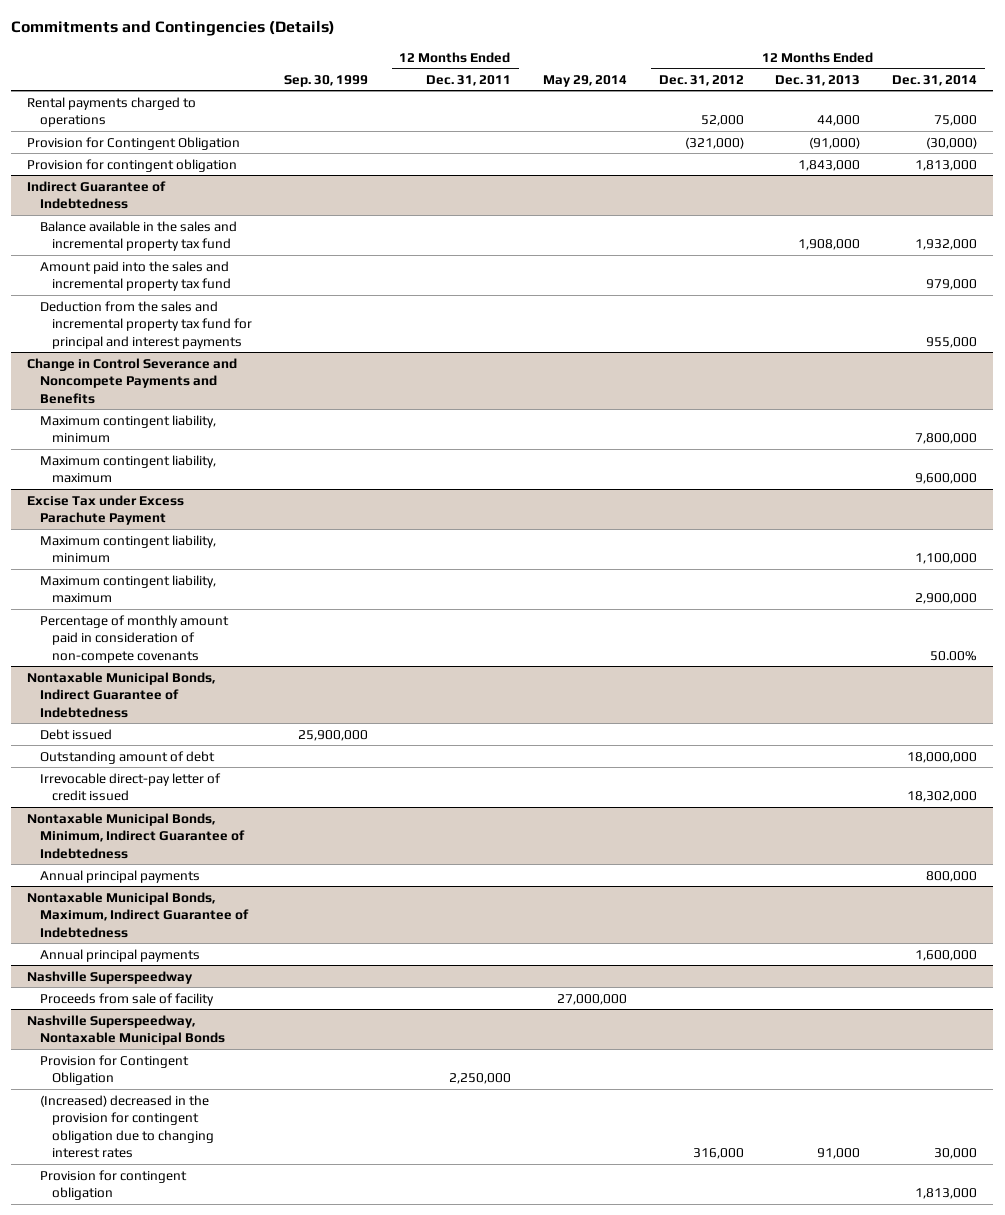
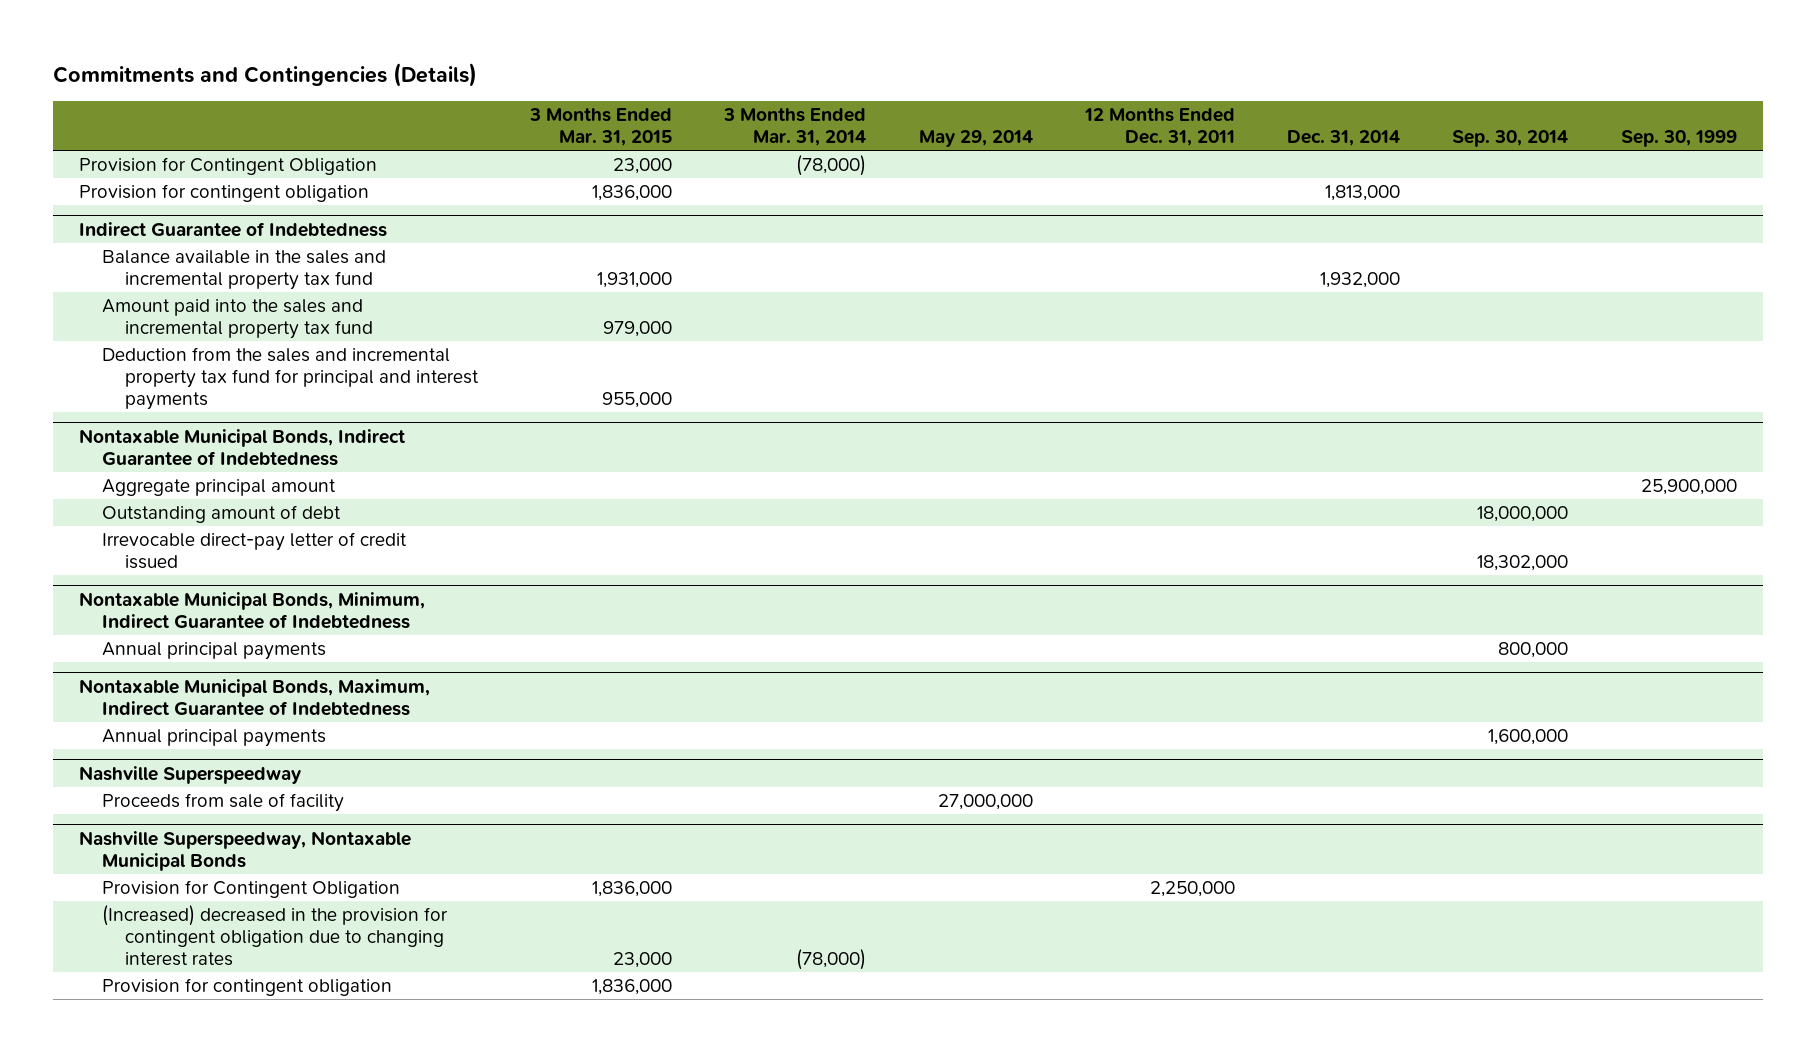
- | Sep. 30, 1999 | 12 Months Ended Dec. 31, 2011 | May 29, 2014 | 12 Months Ended Dec. 31, 2012 | 12 Months Ended Dec. 31, 2013 | 12 Months Ended Dec. 31, 2014
+ | 3 Months Ended Mar. 31, 2015 | 3 Months Ended Mar. 31, 2014 | May 29, 2014 | 12 Months Ended Dec. 31, 2011 | Dec. 31, 2014 | Sep. 30, 2014 | Sep. 30, 1999
- Rental payments charged to operations | | | | 52,000 | 44,000 | 75,000
- Change in Control Severance and Noncompete Payments and Benefits
- Maximum contingent liability, minimum | | | | | | 7,800,000
- Maximum contingent liability, maximum | | | | | | 9,600,000
- Excise Tax under Excess Parachute Payment
- Maximum contingent liability, minimum | | | | | | 1,100,000
- Maximum contingent liability, maximum | | | | | | 2,900,000
- Percentage of monthly amount paid in consideration of non-compete covenants | | | | | | 50.00%
@ Nontaxable Municipal Bonds, Indirect Guarantee of Indebtedness
- Debt issued | 25,900,000 | | | | |
+ Aggregate principal amount | | | | | | | 25,900,000

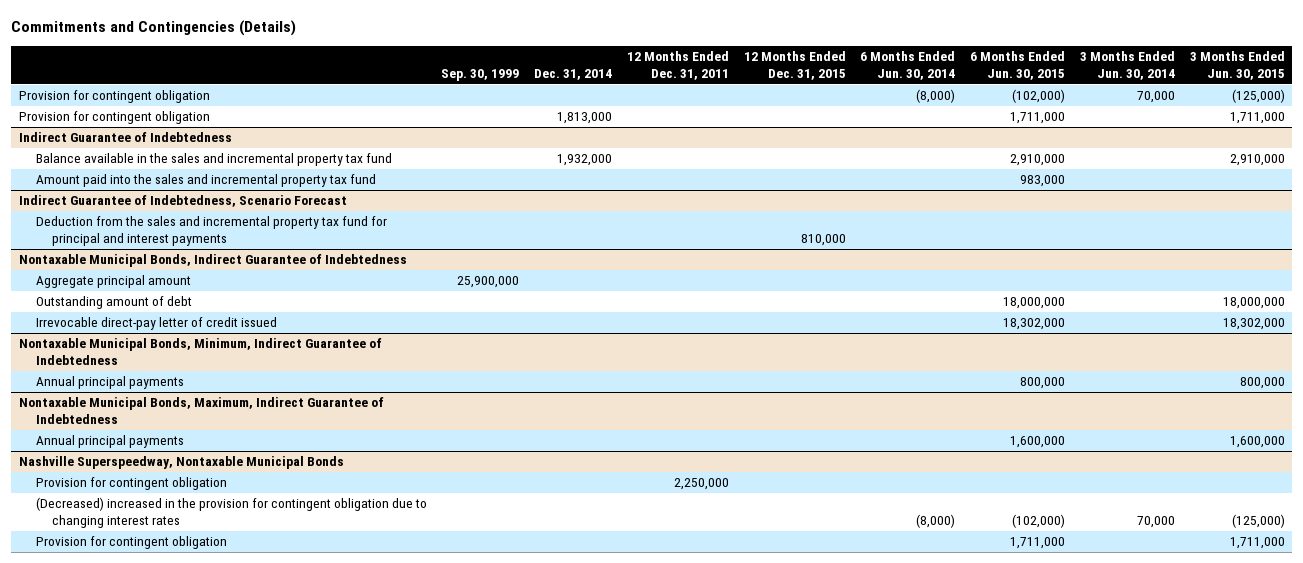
- | 3 Months Ended Mar. 31, 2015 | 3 Months Ended Mar. 31, 2014 | May 29, 2014 | 12 Months Ended Dec. 31, 2011 | Dec. 31, 2014 | Sep. 30, 2014 | Sep. 30, 1999
+ | Sep. 30, 1999 | Dec. 31, 2014 | 12 Months Ended Dec. 31, 2011 | 12 Months Ended Dec. 31, 2015 | 6 Months Ended Jun. 30, 2014 | 6 Months Ended Jun. 30, 2015 | 3 Months Ended Jun. 30, 2014 | 3 Months Ended Jun. 30, 2015
- Provision for Contingent Obligation | 23,000 | (78,000) | | | | |
+ Provision for contingent obligation | | | | | (8,000) | (102,000) | 70,000 | (125,000)
@ Indirect Guarantee of Indebtedness
- Deduction from the sales and incremental property tax fund for principal and interest payments | 955,000 | | | | | |
+ Indirect Guarantee of Indebtedness, Scenario Forecast
+ Deduction from the sales and incremental property tax fund for principal and interest payments | | | | 810,000 | | | |
- Nashville Superspeedway
- Proceeds from sale of facility | | | 27,000,000 | | | |
@ Nashville Superspeedway, Nontaxable Municipal Bonds
- Provision for Contingent Obligation | 1,836,000 | | | 2,250,000 | | |
- (Increased) decreased in the provision for contingent obligation due to changing interest rates | 23,000 | (78,000) | | | | |
+ Provision for contingent obligation | | | 2,250,000 | | | | |
+ (Decreased) increased in the provision for contingent obligation due to changing interest rates | | | | | (8,000) | (102,000) | 70,000 | (125,000)

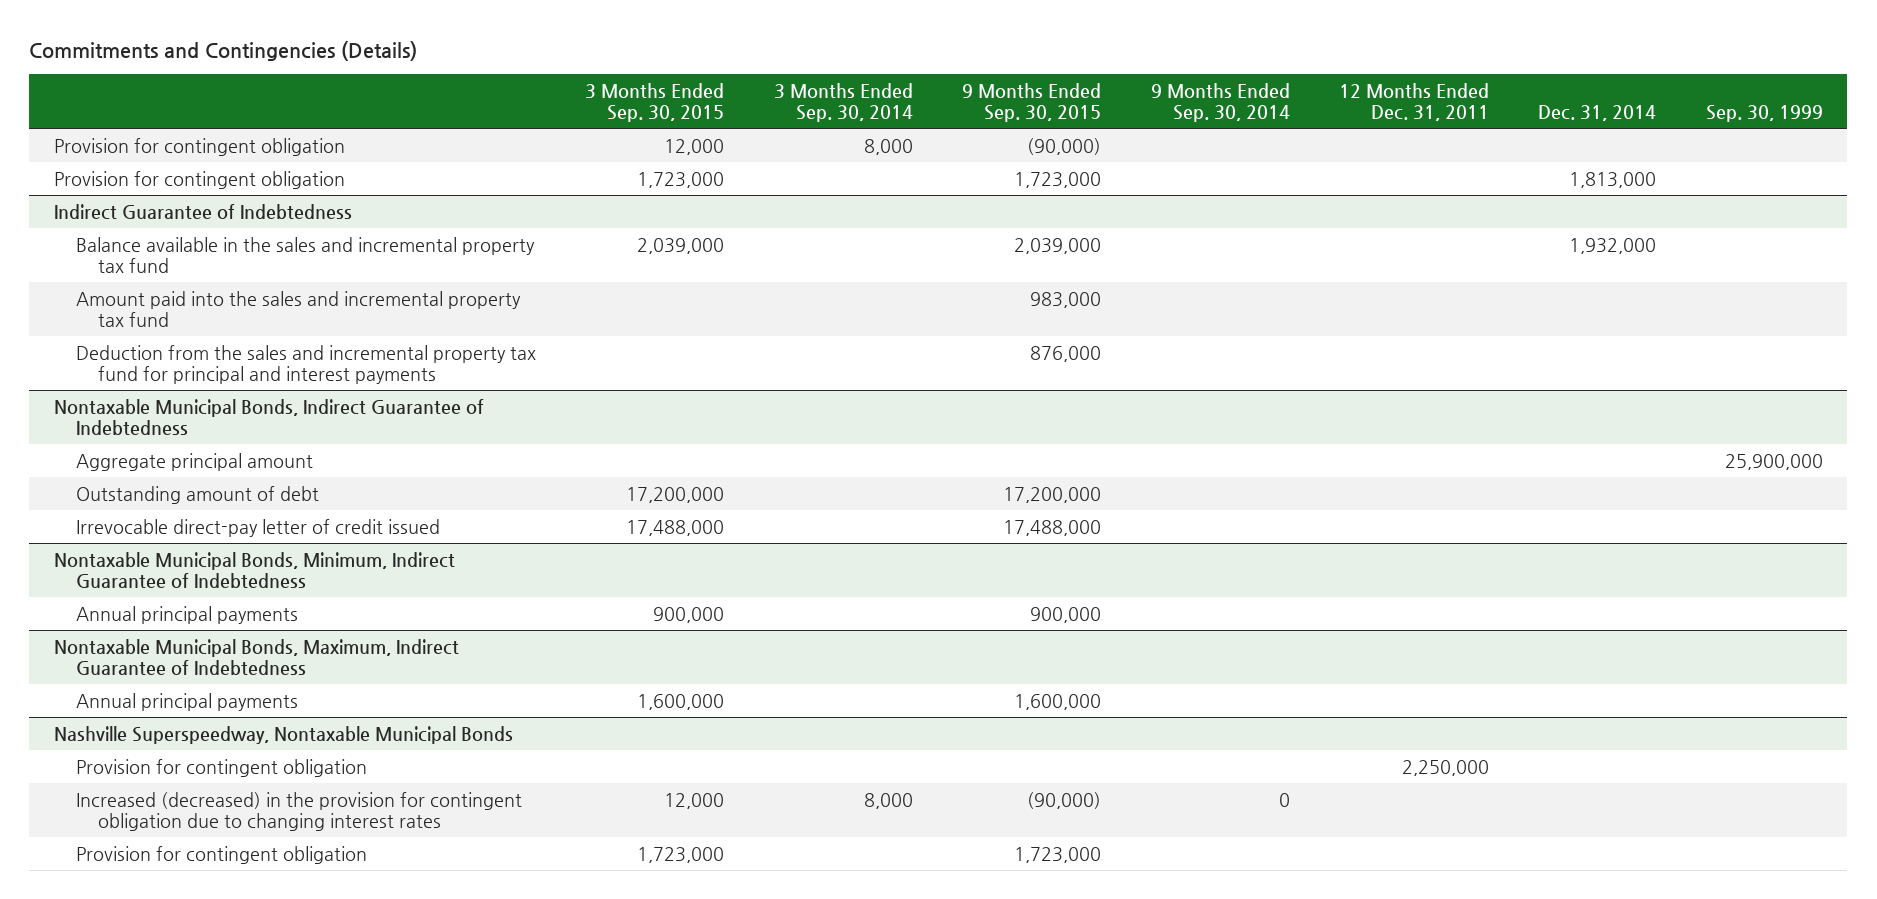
- | Sep. 30, 1999 | Dec. 31, 2014 | 12 Months Ended Dec. 31, 2011 | 12 Months Ended Dec. 31, 2015 | 6 Months Ended Jun. 30, 2014 | 6 Months Ended Jun. 30, 2015 | 3 Months Ended Jun. 30, 2014 | 3 Months Ended Jun. 30, 2015
+ | 3 Months Ended Sep. 30, 2015 | 3 Months Ended Sep. 30, 2014 | 9 Months Ended Sep. 30, 2015 | 9 Months Ended Sep. 30, 2014 | 12 Months Ended Dec. 31, 2011 | Dec. 31, 2014 | Sep. 30, 1999
- Indirect Guarantee of Indebtedness, Scenario Forecast
- Deduction from the sales and incremental property tax fund for principal and interest payments | | | | 810,000 | | | |
@ Indirect Guarantee of Indebtedness
+ Deduction from the sales and incremental property tax fund for principal and interest payments | | | 876,000 | | | |
@ Nashville Superspeedway, Nontaxable Municipal Bonds
- (Decreased) increased in the provision for contingent obligation due to changing interest rates | | | | | (8,000) | (102,000) | 70,000 | (125,000)
+ Increased (decreased) in the provision for contingent obligation due to changing interest rates | 12,000 | 8,000 | (90,000) | 0 | | |

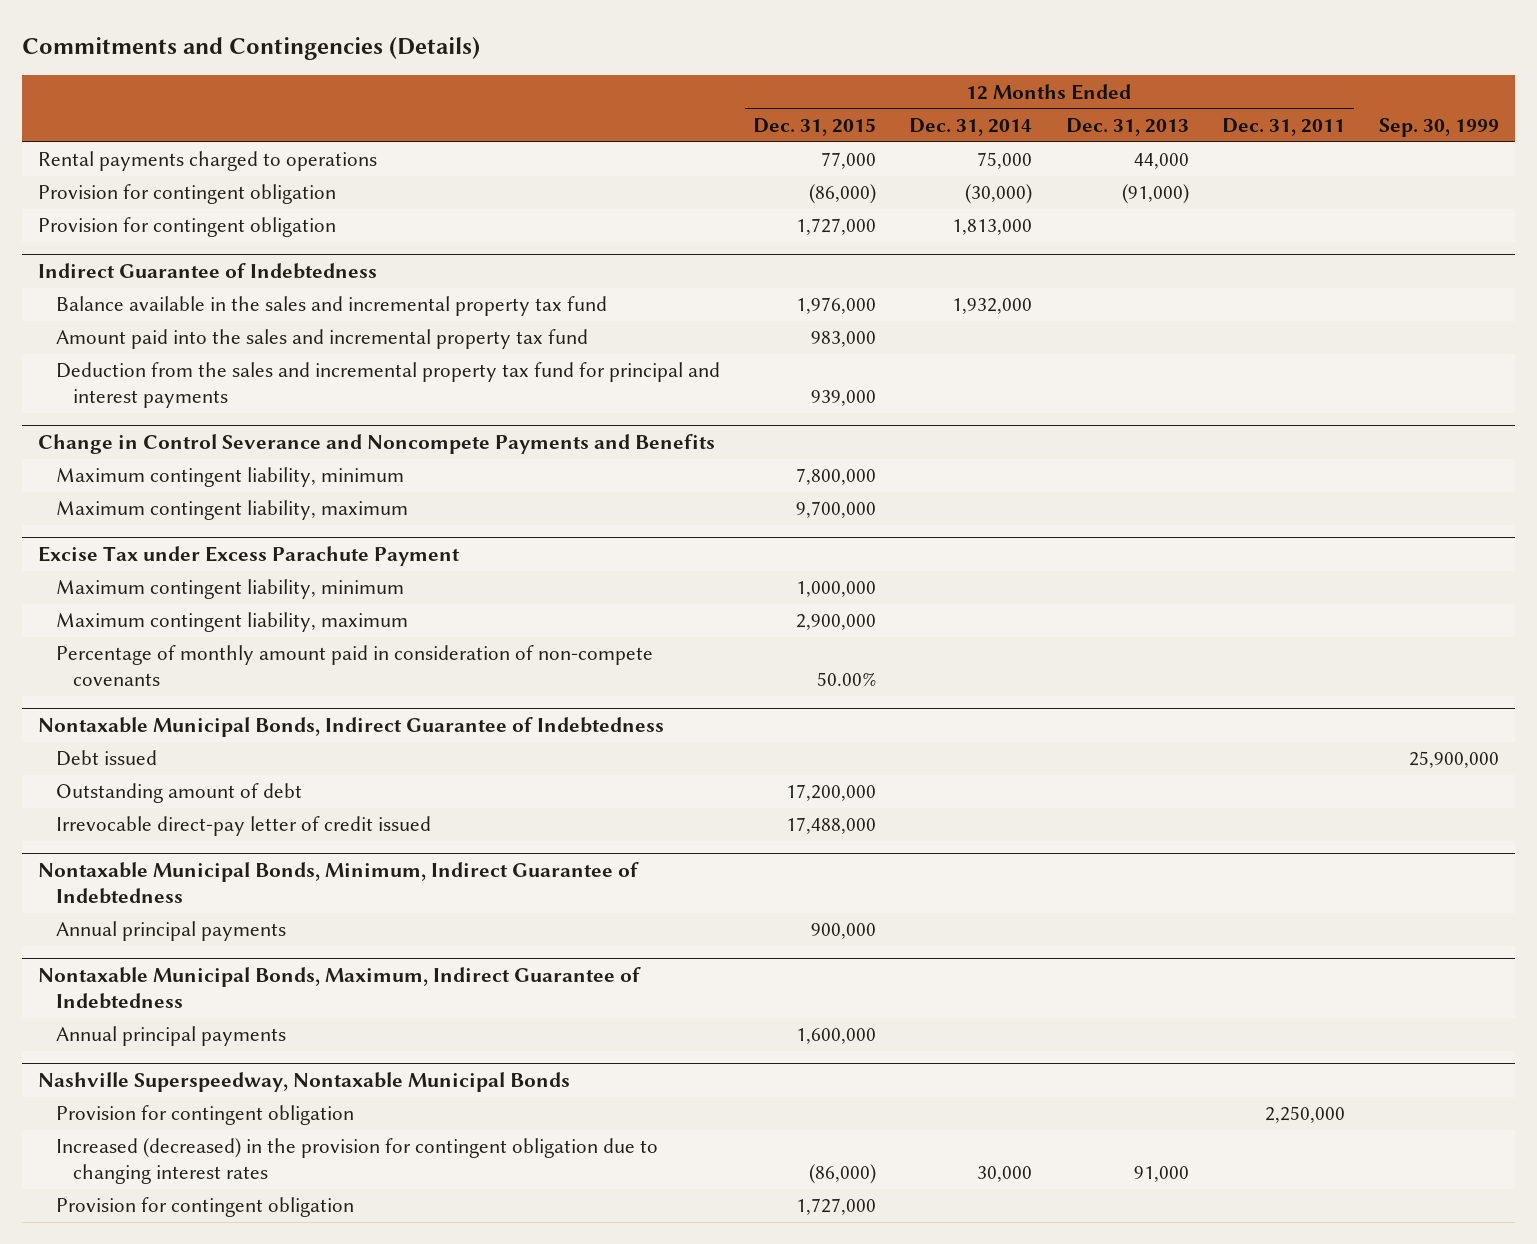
- | 3 Months Ended Sep. 30, 2015 | 3 Months Ended Sep. 30, 2014 | 9 Months Ended Sep. 30, 2015 | 9 Months Ended Sep. 30, 2014 | 12 Months Ended Dec. 31, 2011 | Dec. 31, 2014 | Sep. 30, 1999
+ | 12 Months Ended Dec. 31, 2015 | 12 Months Ended Dec. 31, 2014 | 12 Months Ended Dec. 31, 2013 | 12 Months Ended Dec. 31, 2011 | Sep. 30, 1999
+ Rental payments charged to operations | 77,000 | 75,000 | 44,000 | |
+ Change in Control Severance and Noncompete Payments and Benefits
+ Maximum contingent liability, minimum | 7,800,000 | | | |
+ Maximum contingent liability, maximum | 9,700,000 | | | |
+ Excise Tax under Excess Parachute Payment
+ Maximum contingent liability, minimum | 1,000,000 | | | |
+ Maximum contingent liability, maximum | 2,900,000 | | | |
+ Percentage of monthly amount paid in consideration of non-compete covenants | 50.00% | | | |
@ Nontaxable Municipal Bonds, Indirect Guarantee of Indebtedness
- Aggregate principal amount | | | | | | | 25,900,000
+ Debt issued | | | | | 25,900,000

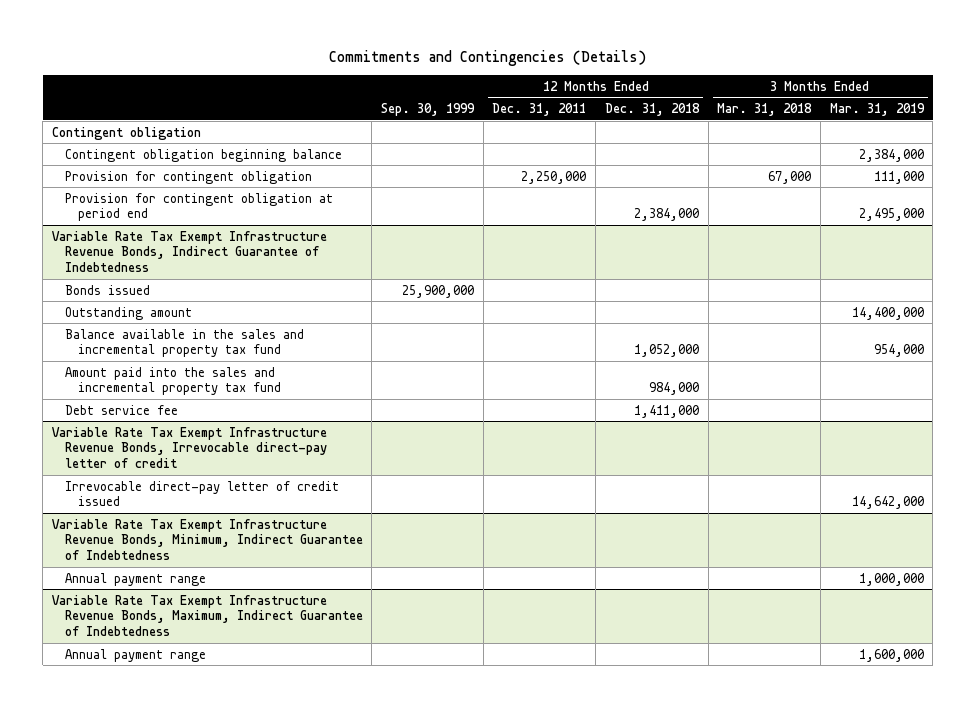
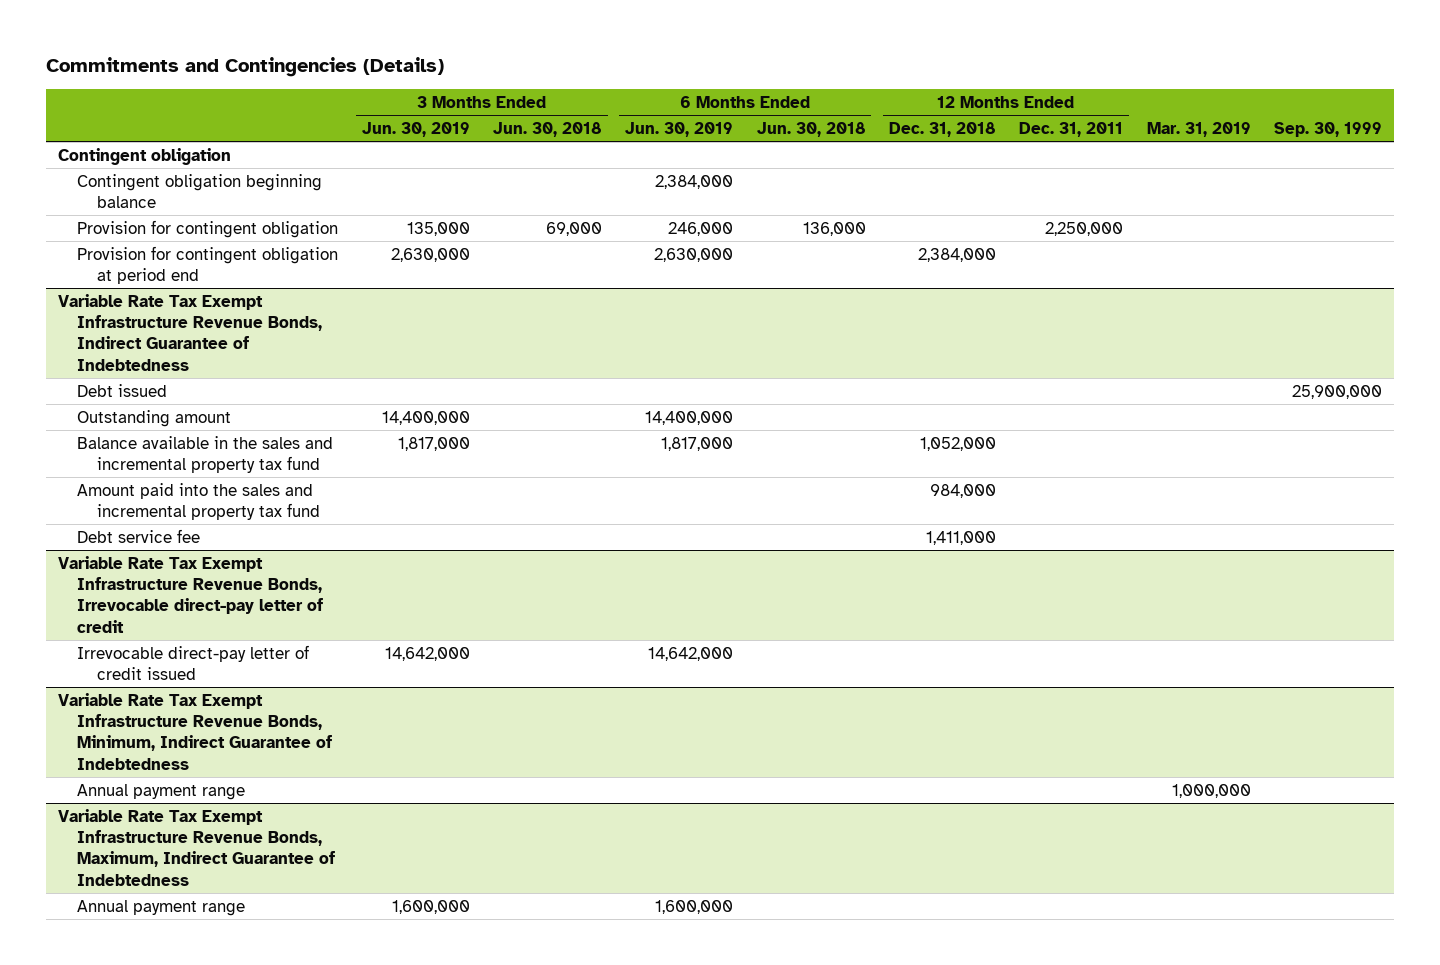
- | Sep. 30, 1999 | 12 Months Ended Dec. 31, 2011 | 12 Months Ended Dec. 31, 2018 | 3 Months Ended Mar. 31, 2018 | 3 Months Ended Mar. 31, 2019
+ | 3 Months Ended Jun. 30, 2019 | 3 Months Ended Jun. 30, 2018 | 6 Months Ended Jun. 30, 2019 | 6 Months Ended Jun. 30, 2018 | 12 Months Ended Dec. 31, 2018 | 12 Months Ended Dec. 31, 2011 | Mar. 31, 2019 | Sep. 30, 1999
@ Variable Rate Tax Exempt Infrastructure Revenue Bonds, Indirect Guarantee of Indebtedness
- Bonds issued | 25,900,000 | | | |
+ Debt issued | | | | | | | | 25,900,000

